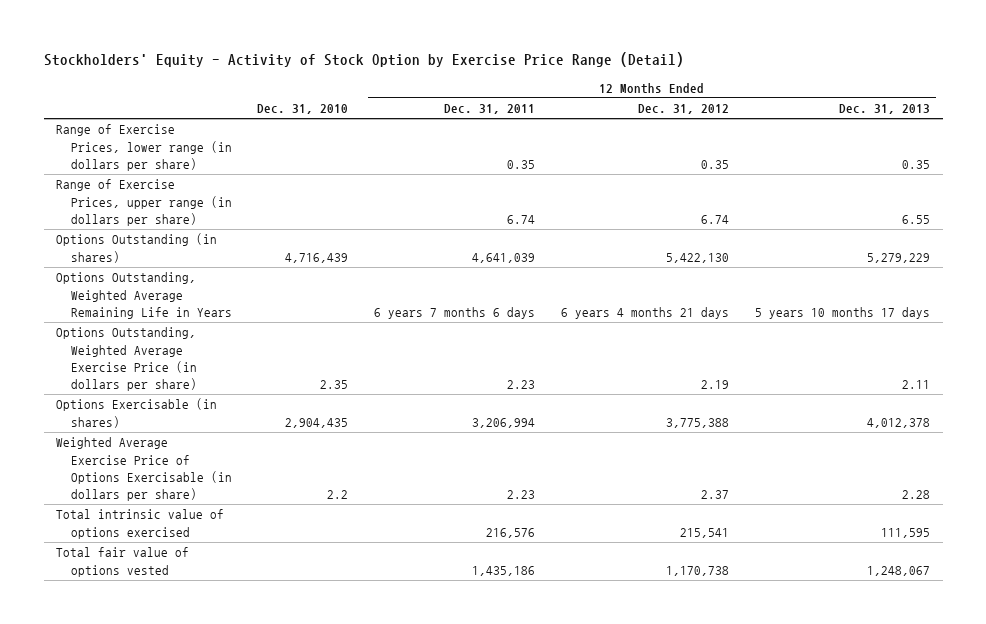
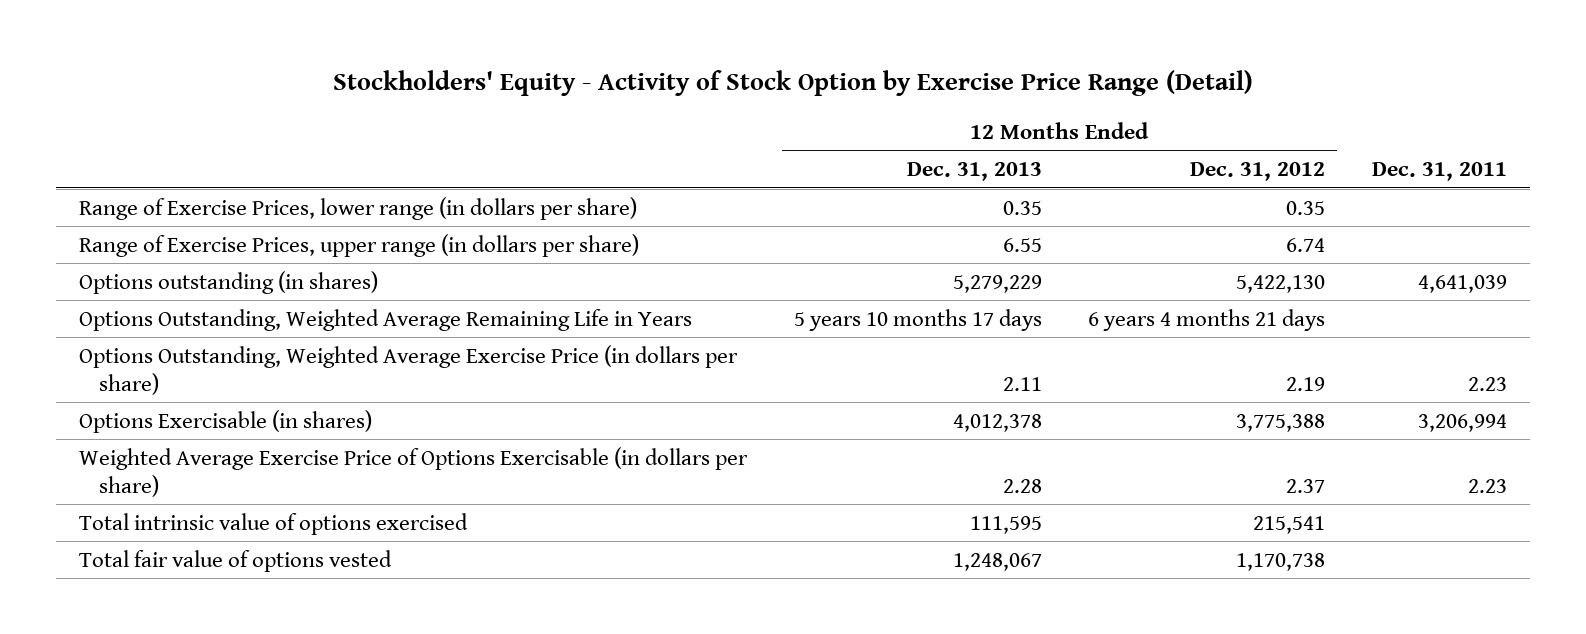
- | Dec. 31, 2010 | 12 Months Ended Dec. 31, 2011 | 12 Months Ended Dec. 31, 2012 | 12 Months Ended Dec. 31, 2013
+ | 12 Months Ended Dec. 31, 2013 | 12 Months Ended Dec. 31, 2012 | Dec. 31, 2011
- Options Outstanding (in shares) | 4,716,439 | 4,641,039 | 5,422,130 | 5,279,229
+ Options outstanding (in shares) | 5,279,229 | 5,422,130 | 4,641,039

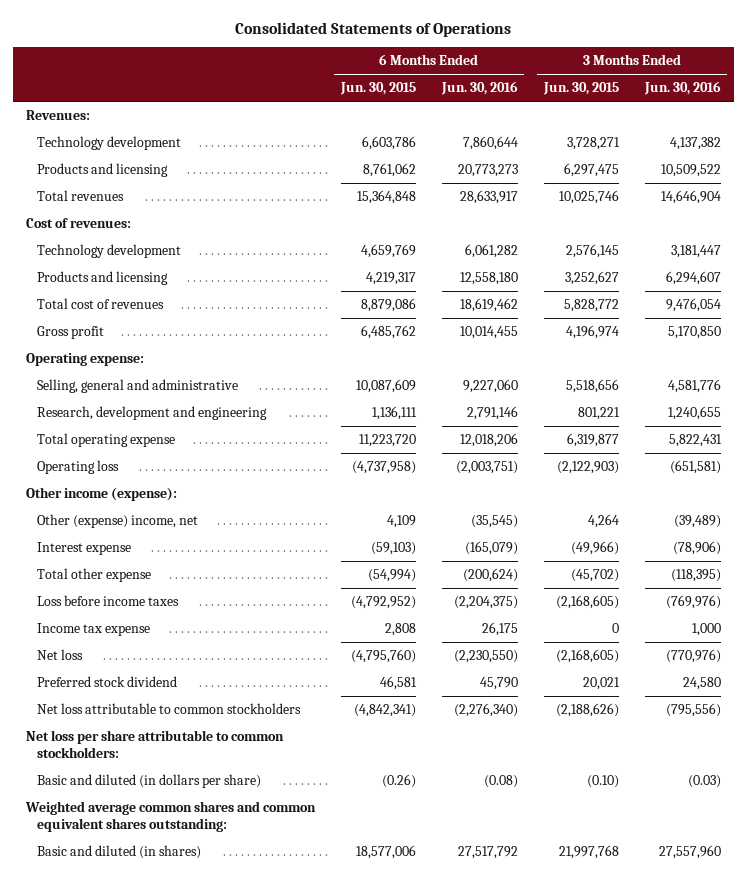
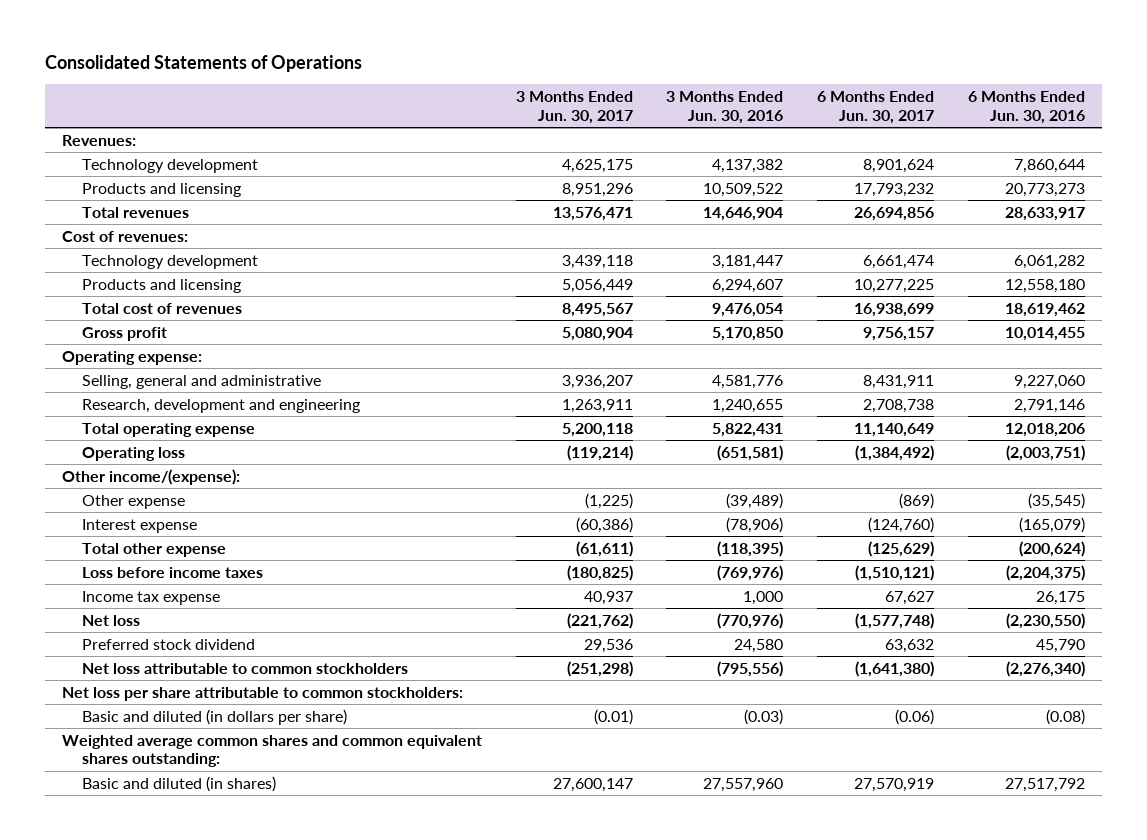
- | 6 Months Ended Jun. 30, 2015 | 6 Months Ended Jun. 30, 2016 | 3 Months Ended Jun. 30, 2015 | 3 Months Ended Jun. 30, 2016
+ | 3 Months Ended Jun. 30, 2017 | 3 Months Ended Jun. 30, 2016 | 6 Months Ended Jun. 30, 2017 | 6 Months Ended Jun. 30, 2016
- Other income (expense):
- Other (expense) income, net | 4,109 | (35,545) | 4,264 | (39,489)
+ Other income/(expense):
+ Other expense | (1,225) | (39,489) | (869) | (35,545)

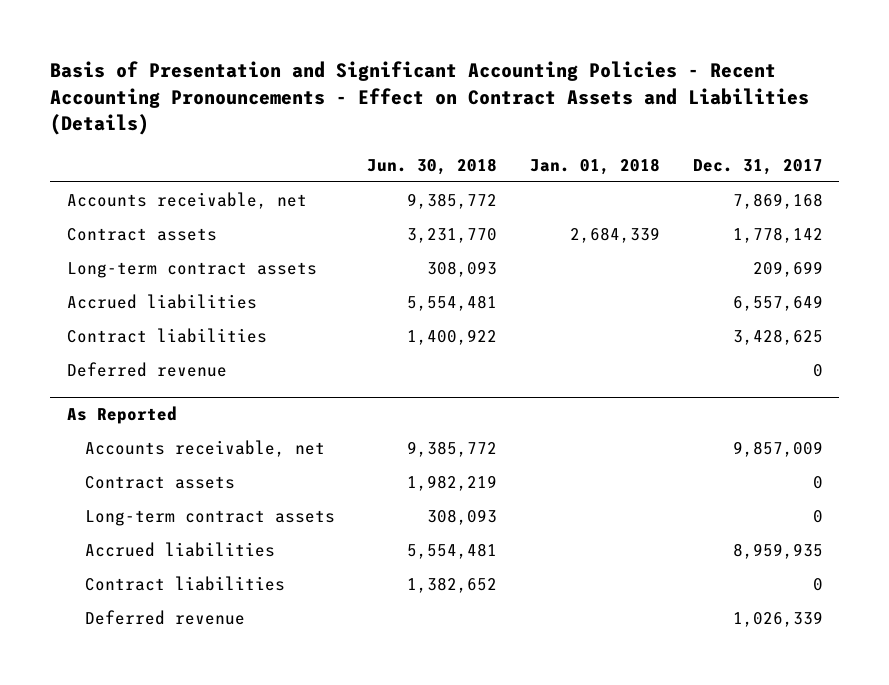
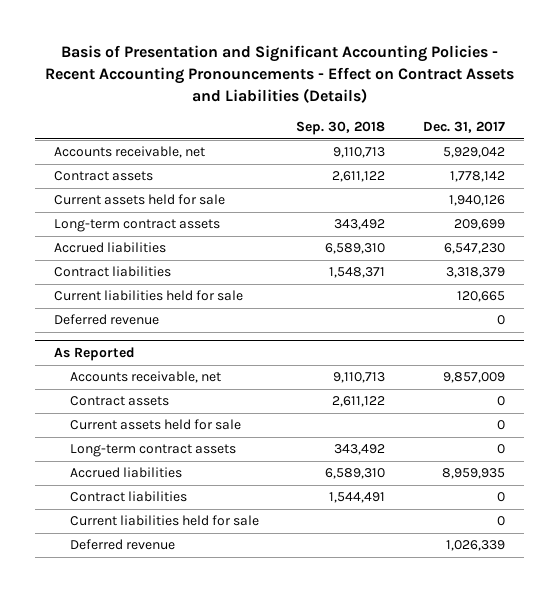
- | Jun. 30, 2018 | Jan. 01, 2018 | Dec. 31, 2017
+ | Sep. 30, 2018 | Dec. 31, 2017
- Accounts receivable, net | 9,385,772 | | 7,869,168
+ Accounts receivable, net | 9,110,713 | 5,929,042
+ Current assets held for sale | | 1,940,126
- Accrued liabilities | 5,554,481 | | 6,557,649
- Contract liabilities | 1,400,922 | | 3,428,625
+ Accrued liabilities | 6,589,310 | 6,547,230
+ Contract liabilities | 1,548,371 | 3,318,379
+ Current liabilities held for sale | | 120,665
@ As Reported
+ Current assets held for sale | | 0
+ Current liabilities held for sale | | 0

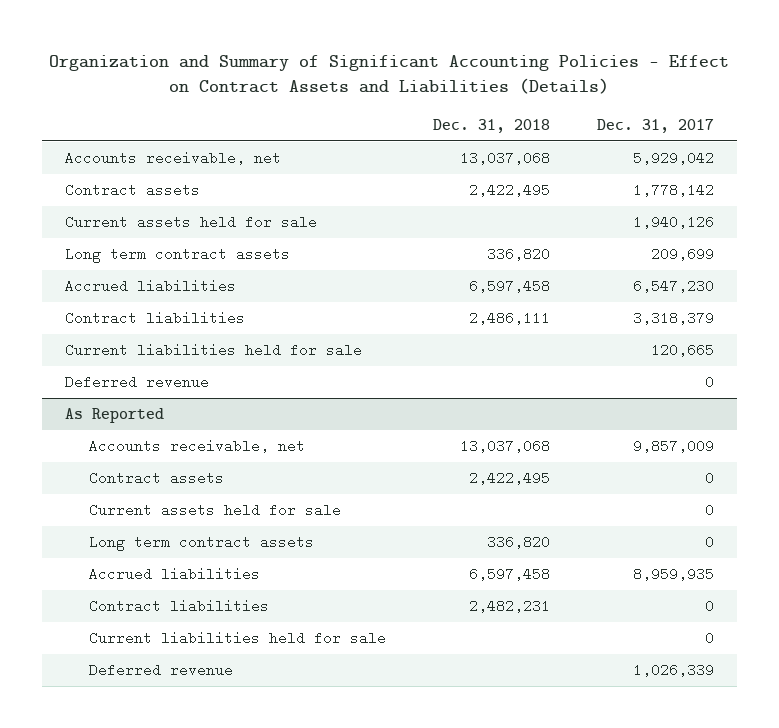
- Basis of Presentation and Significant Accounting Policies - Recent Accounting Pronouncements - Effect on Contract Assets and Liabilities (Details)
+ Organization and Summary of Significant Accounting Policies - Effect on Contract Assets and Liabilities (Details)
- | Sep. 30, 2018 | Dec. 31, 2017
+ | Dec. 31, 2018 | Dec. 31, 2017
- Long-term contract assets | 343,492 | 209,699
+ Long term contract assets | 336,820 | 209,699
@ As Reported
- Long-term contract assets | 343,492 | 0
+ Long term contract assets | 336,820 | 0

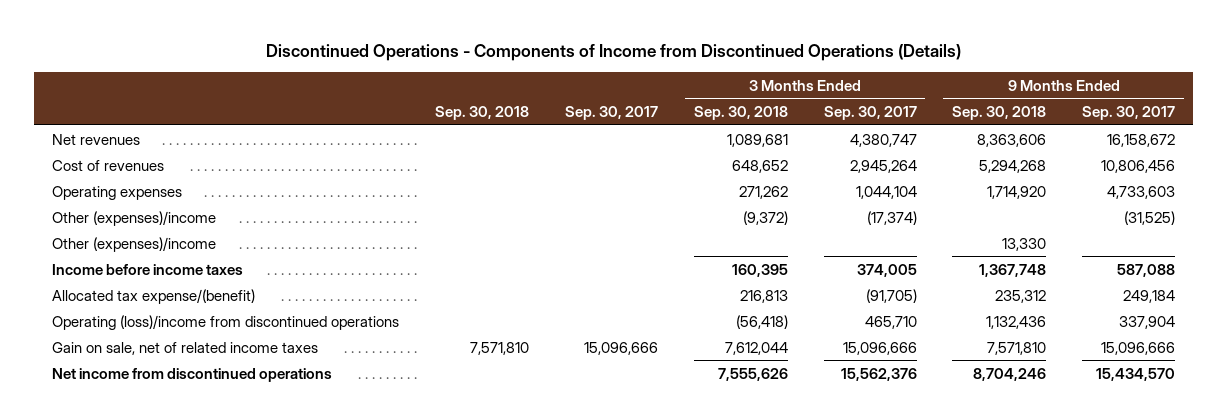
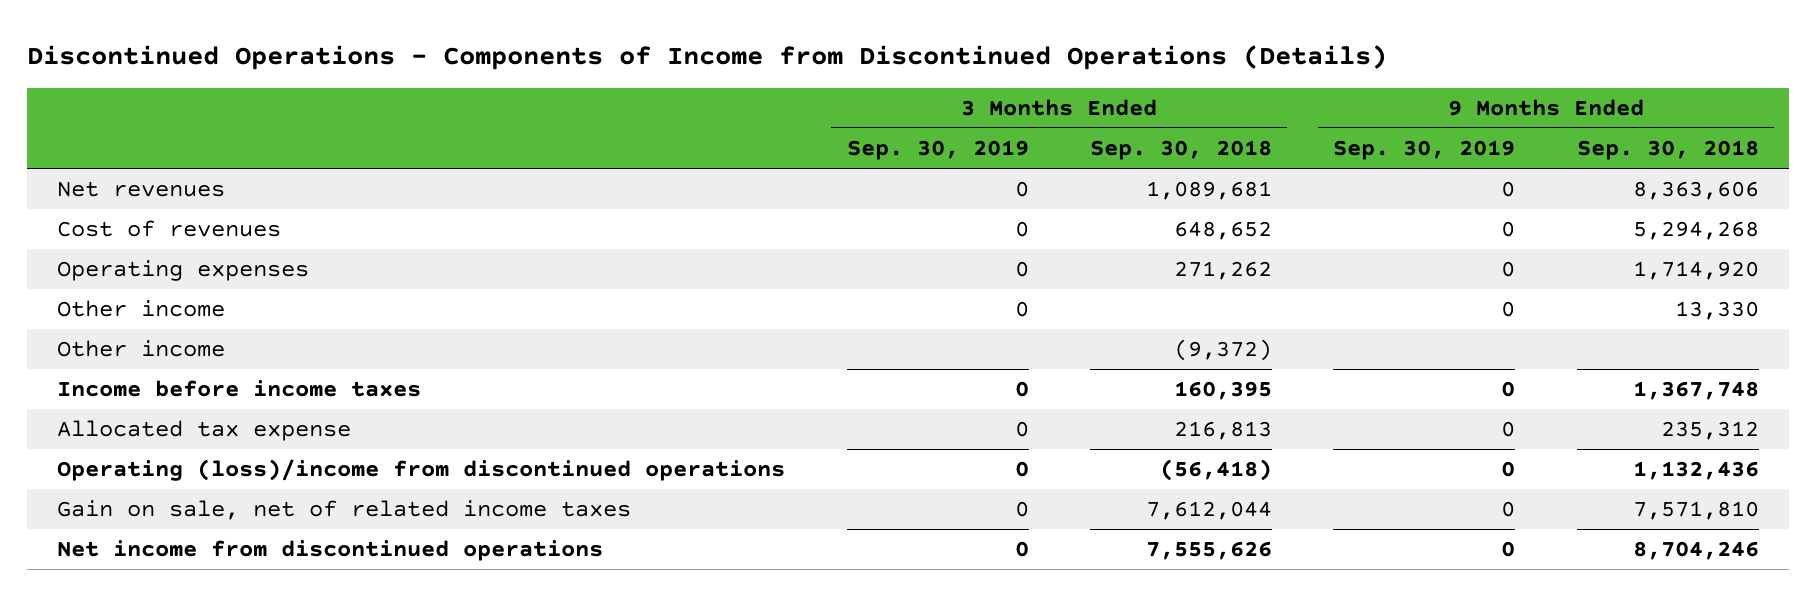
- | Sep. 30, 2018 | Sep. 30, 2017 | 3 Months Ended Sep. 30, 2018 | 3 Months Ended Sep. 30, 2017 | 9 Months Ended Sep. 30, 2018 | 9 Months Ended Sep. 30, 2017
+ | 3 Months Ended Sep. 30, 2019 | 3 Months Ended Sep. 30, 2018 | 9 Months Ended Sep. 30, 2019 | 9 Months Ended Sep. 30, 2018
- Other (expenses)/income | | | (9,372) | (17,374) | | (31,525)
- Other (expenses)/income | | | | | 13,330 |
+ Other income | 0 | | 0 | 13,330
+ Other income | | (9,372) | |
- Allocated tax expense/(benefit) | | | 216,813 | (91,705) | 235,312 | 249,184
+ Allocated tax expense | 0 | 216,813 | 0 | 235,312

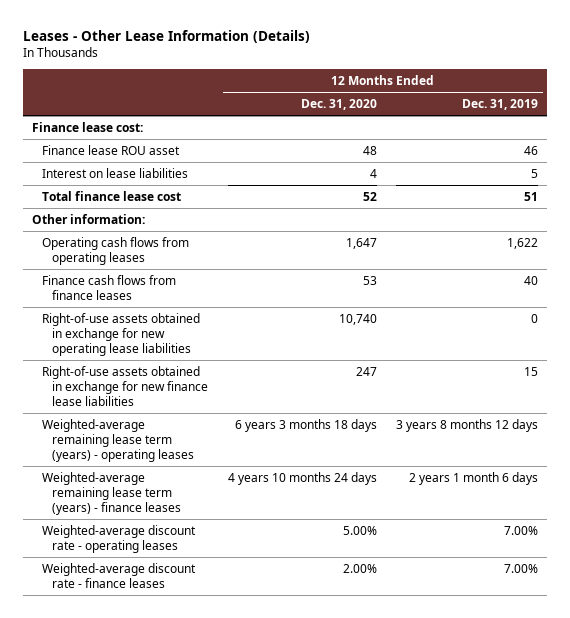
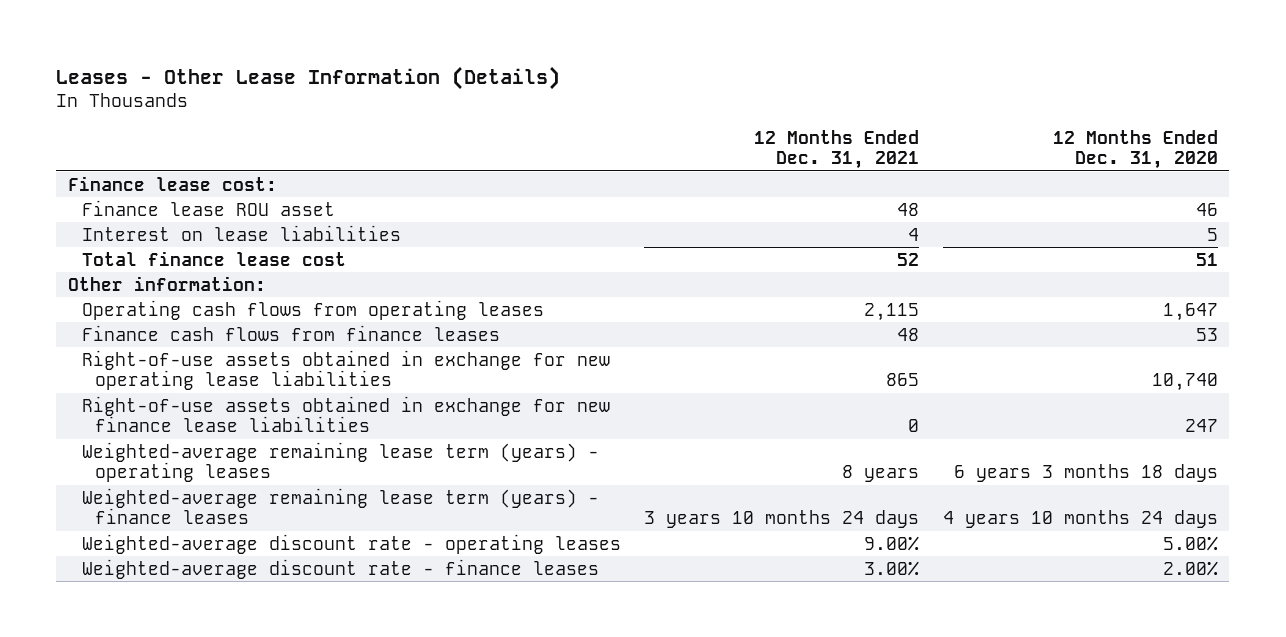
- | 12 Months Ended Dec. 31, 2020 | 12 Months Ended Dec. 31, 2019
+ | 12 Months Ended Dec. 31, 2021 | 12 Months Ended Dec. 31, 2020
- Finance lease ROU asset | 48 | 46
- Interest on lease liabilities | 4 | 5
- Total finance lease cost | 52 | 51
+ Finance lease ROU asset | 48 | 46
+ Interest on lease liabilities | 4 | 5
+ Total finance lease cost | 52 | 51

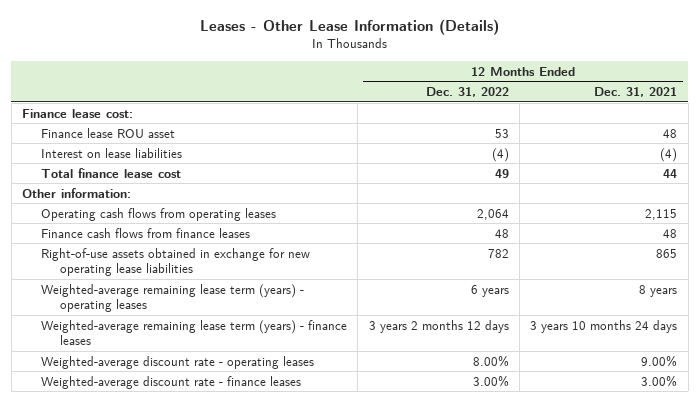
- | 12 Months Ended Dec. 31, 2021 | 12 Months Ended Dec. 31, 2020
+ | 12 Months Ended Dec. 31, 2022 | 12 Months Ended Dec. 31, 2021
- Interest on lease liabilities | 4 | 5
- Total finance lease cost | 52 | 51
+ Interest on lease liabilities | (4) | (4)
+ Total finance lease cost | 49 | 44
- Right-of-use assets obtained in exchange for new finance lease liabilities | 0 | 247

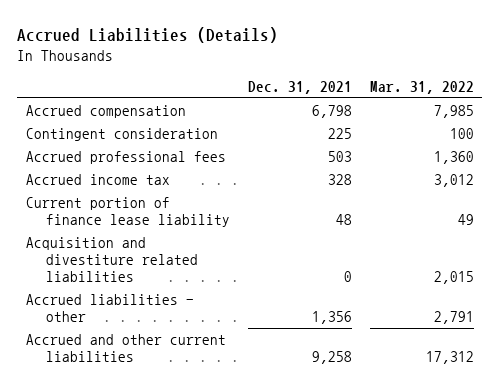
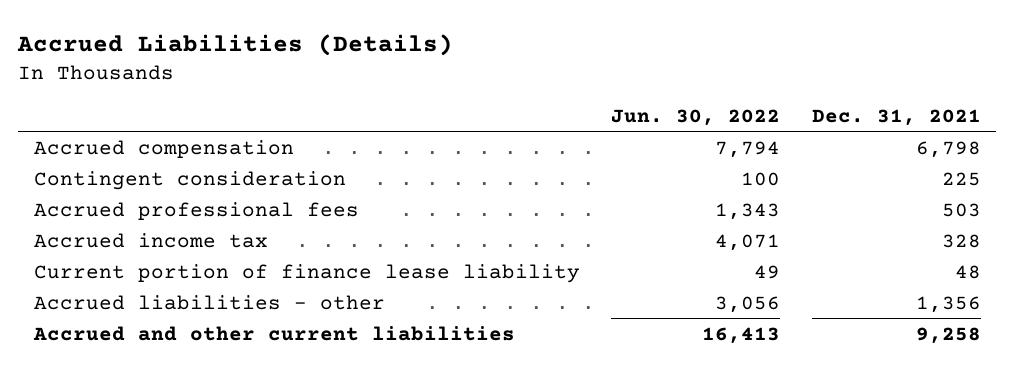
- | Dec. 31, 2021 | Mar. 31, 2022
+ | Jun. 30, 2022 | Dec. 31, 2021
- Acquisition and divestiture related liabilities | 0 | 2,015

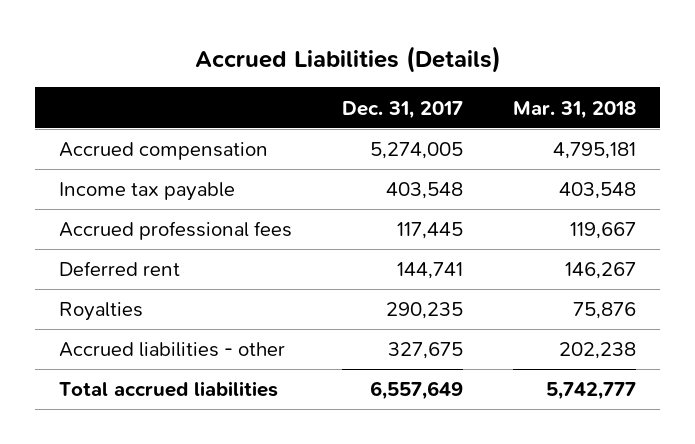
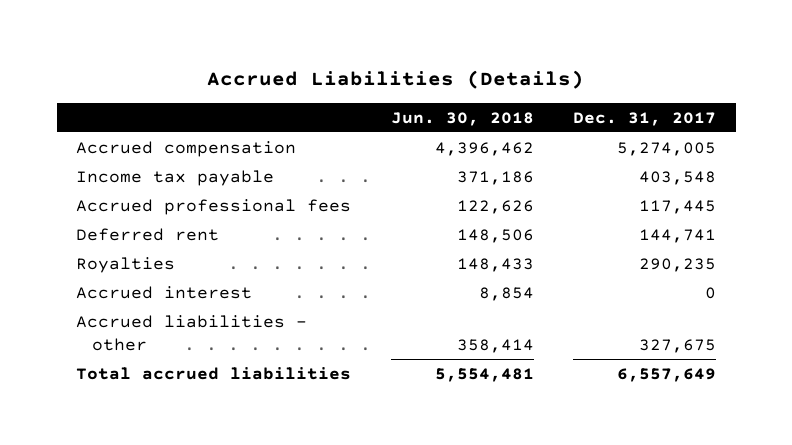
- | Dec. 31, 2017 | Mar. 31, 2018
+ | Jun. 30, 2018 | Dec. 31, 2017
+ Accrued interest | 8,854 | 0

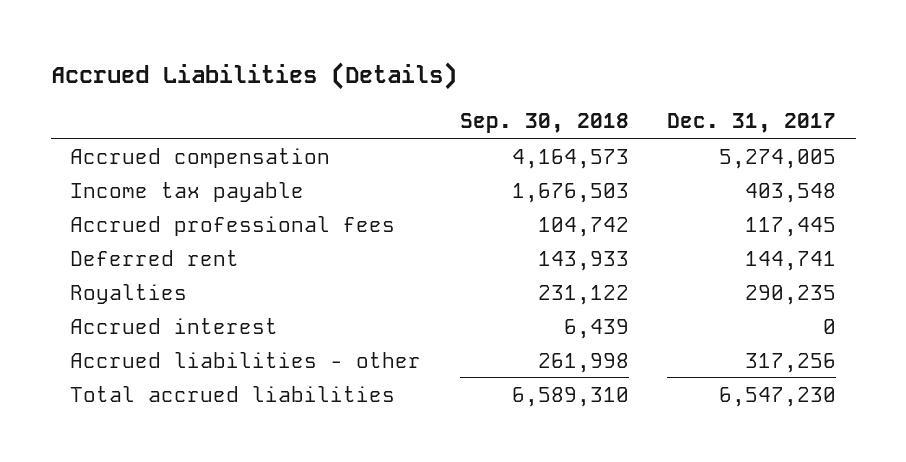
- | Jun. 30, 2018 | Dec. 31, 2017
+ | Sep. 30, 2018 | Dec. 31, 2017
- Accrued liabilities - other | 358,414 | 327,675
- Total accrued liabilities | 5,554,481 | 6,557,649
+ Accrued liabilities - other | 261,998 | 317,256
+ Total accrued liabilities | 6,589,310 | 6,547,230

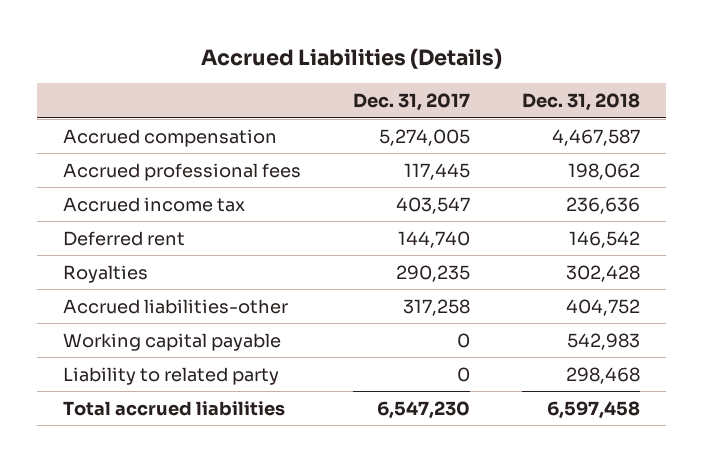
- | Sep. 30, 2018 | Dec. 31, 2017
+ | Dec. 31, 2017 | Dec. 31, 2018
- Income tax payable | 1,676,503 | 403,548
- Deferred rent | 143,933 | 144,741
+ Accrued income tax | 403,547 | 236,636
+ Deferred rent | 144,740 | 146,542
- Accrued interest | 6,439 | 0
- Accrued liabilities - other | 261,998 | 317,256
+ Accrued liabilities-other | 317,258 | 404,752
+ Working capital payable | 0 | 542,983
+ Liability to related party | 0 | 298,468

